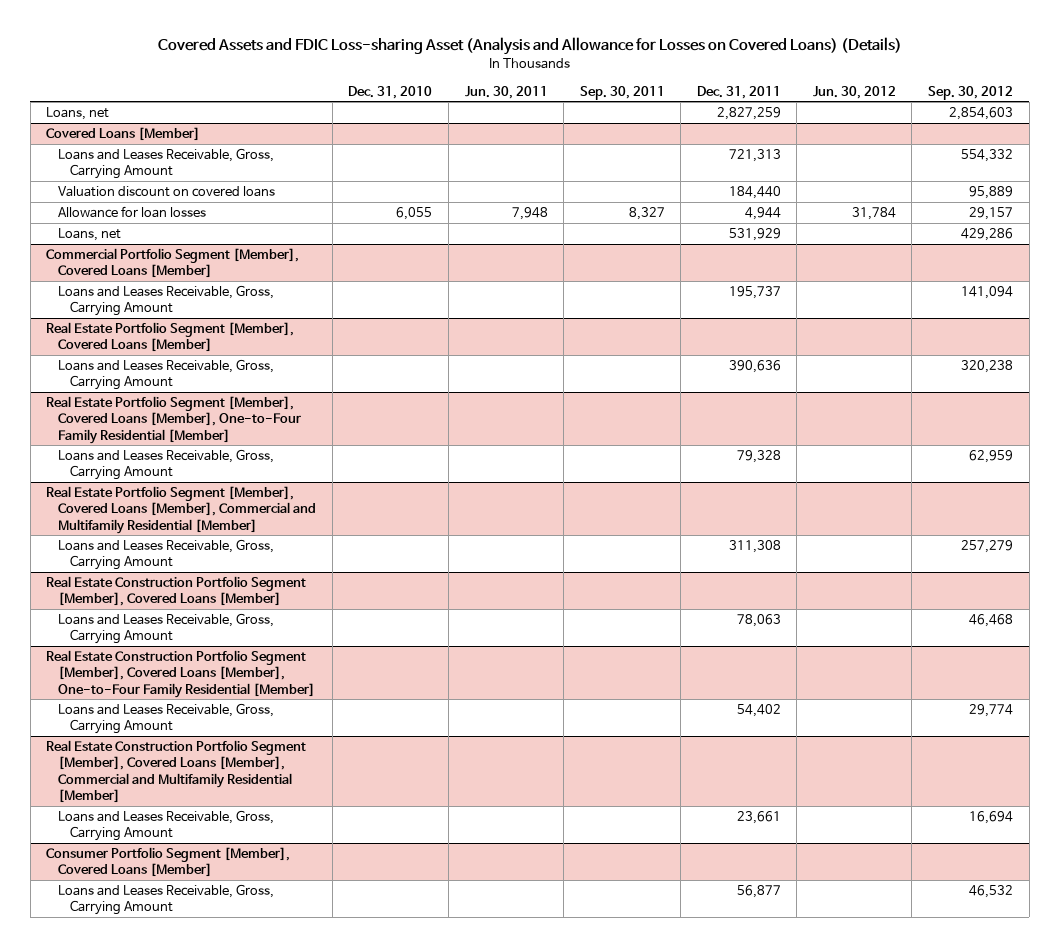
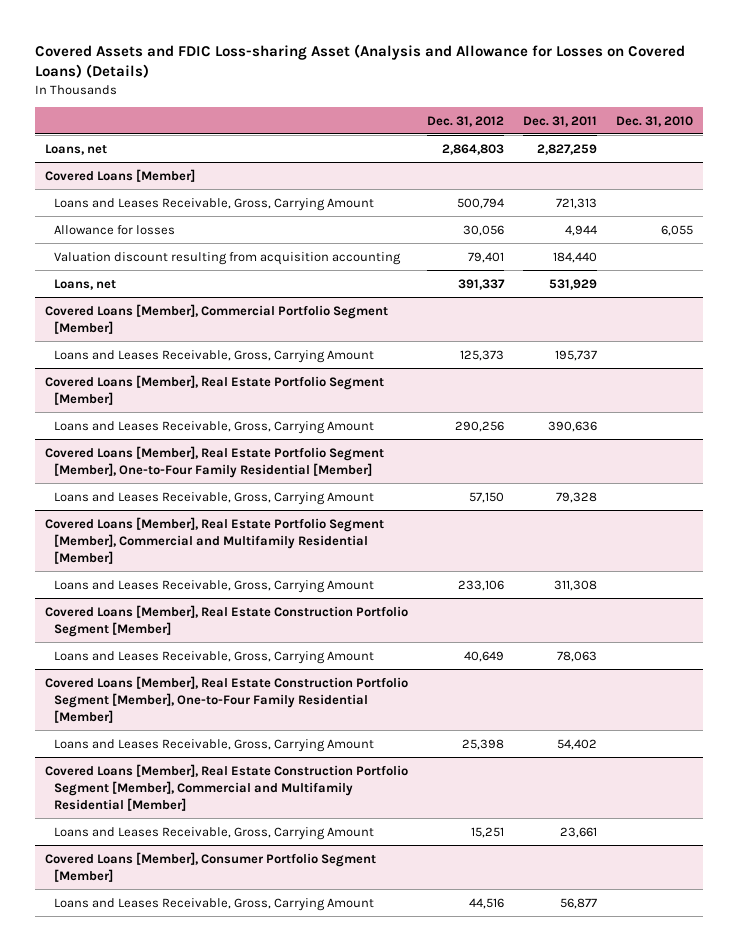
- | Dec. 31, 2010 | Jun. 30, 2011 | Sep. 30, 2011 | Dec. 31, 2011 | Jun. 30, 2012 | Sep. 30, 2012
+ | Dec. 31, 2012 | Dec. 31, 2011 | Dec. 31, 2010
@ Covered Loans [Member]
- Valuation discount on covered loans | | | | 184,440 | | 95,889
- Allowance for loan losses | 6,055 | 7,948 | 8,327 | 4,944 | 31,784 | 29,157
+ Allowance for losses | 30,056 | 4,944 | 6,055
+ Valuation discount resulting from acquisition accounting | 79,401 | 184,440 |
- Commercial Portfolio Segment [Member], Covered Loans [Member]
+ Covered Loans [Member], Commercial Portfolio Segment [Member]
- Real Estate Portfolio Segment [Member], Covered Loans [Member]
+ Covered Loans [Member], Real Estate Portfolio Segment [Member]
- Real Estate Portfolio Segment [Member], Covered Loans [Member], One-to-Four Family Residential [Member]
+ Covered Loans [Member], Real Estate Portfolio Segment [Member], One-to-Four Family Residential [Member]
- Real Estate Portfolio Segment [Member], Covered Loans [Member], Commercial and Multifamily Residential [Member]
+ Covered Loans [Member], Real Estate Portfolio Segment [Member], Commercial and Multifamily Residential [Member]
- Real Estate Construction Portfolio Segment [Member], Covered Loans [Member]
+ Covered Loans [Member], Real Estate Construction Portfolio Segment [Member]
- Real Estate Construction Portfolio Segment [Member], Covered Loans [Member], One-to-Four Family Residential [Member]
+ Covered Loans [Member], Real Estate Construction Portfolio Segment [Member], One-to-Four Family Residential [Member]
- Real Estate Construction Portfolio Segment [Member], Covered Loans [Member], Commercial and Multifamily Residential [Member]
+ Covered Loans [Member], Real Estate Construction Portfolio Segment [Member], Commercial and Multifamily Residential [Member]
- Consumer Portfolio Segment [Member], Covered Loans [Member]
+ Covered Loans [Member], Consumer Portfolio Segment [Member]

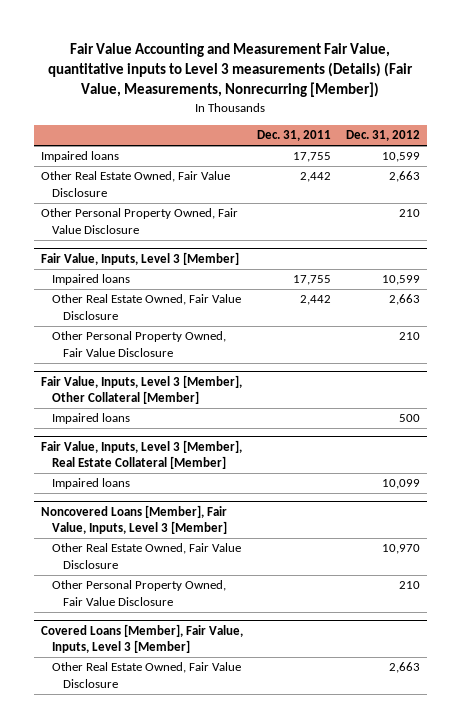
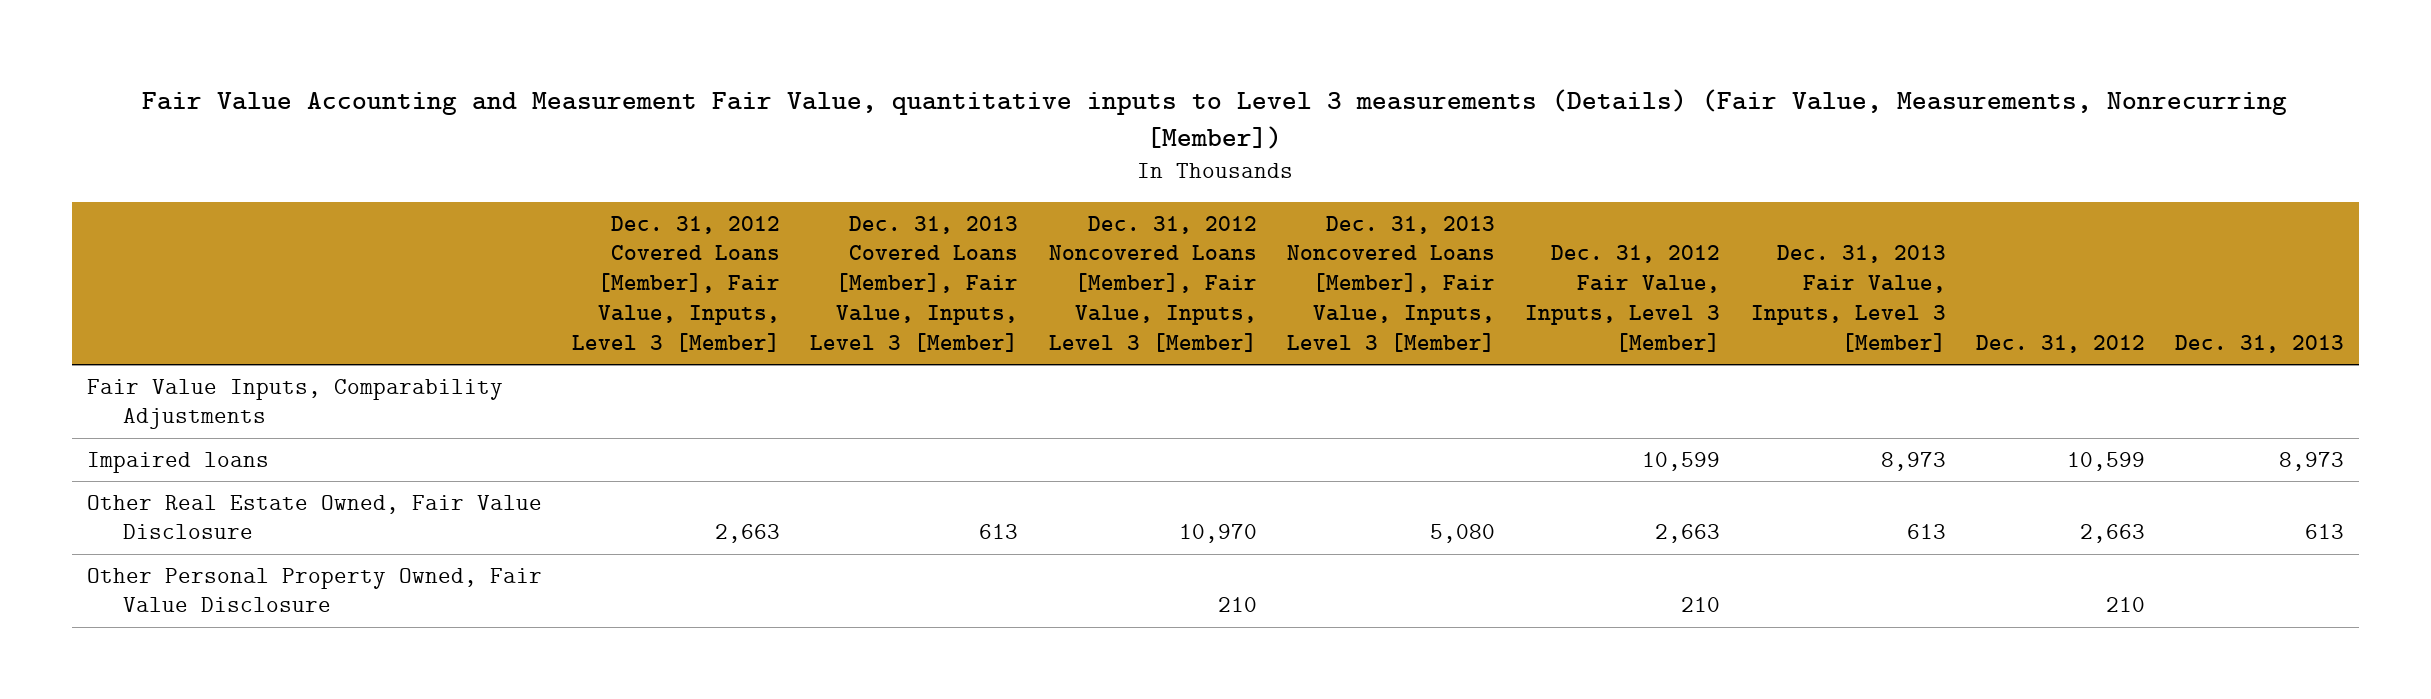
- | Dec. 31, 2011 | Dec. 31, 2012
+ | Dec. 31, 2012 Covered Loans [Member], Fair Value, Inputs, Level 3 [Member] | Dec. 31, 2013 Covered Loans [Member], Fair Value, Inputs, Level 3 [Member] | Dec. 31, 2012 Noncovered Loans [Member], Fair Value, Inputs, Level 3 [Member] | Dec. 31, 2013 Noncovered Loans [Member], Fair Value, Inputs, Level 3 [Member] | Dec. 31, 2012 Fair Value, Inputs, Level 3 [Member] | Dec. 31, 2013 Fair Value, Inputs, Level 3 [Member] | Dec. 31, 2012 | Dec. 31, 2013
- Impaired loans | 17,755 | 10,599
- Other Real Estate Owned, Fair Value Disclosure | 2,442 | 2,663
- Other Personal Property Owned, Fair Value Disclosure | | 210
- Fair Value, Inputs, Level 3 [Member]
+ Fair Value Inputs, Comparability Adjustments
- Fair Value, Inputs, Level 3 [Member], Other Collateral [Member]
- Impaired loans | | 500
- Fair Value, Inputs, Level 3 [Member], Real Estate Collateral [Member]
- Impaired loans | | 10,099
- Noncovered Loans [Member], Fair Value, Inputs, Level 3 [Member]
- Other Real Estate Owned, Fair Value Disclosure | | 10,970
- Other Personal Property Owned, Fair Value Disclosure | | 210
- Covered Loans [Member], Fair Value, Inputs, Level 3 [Member]
- Other Real Estate Owned, Fair Value Disclosure | | 2,663

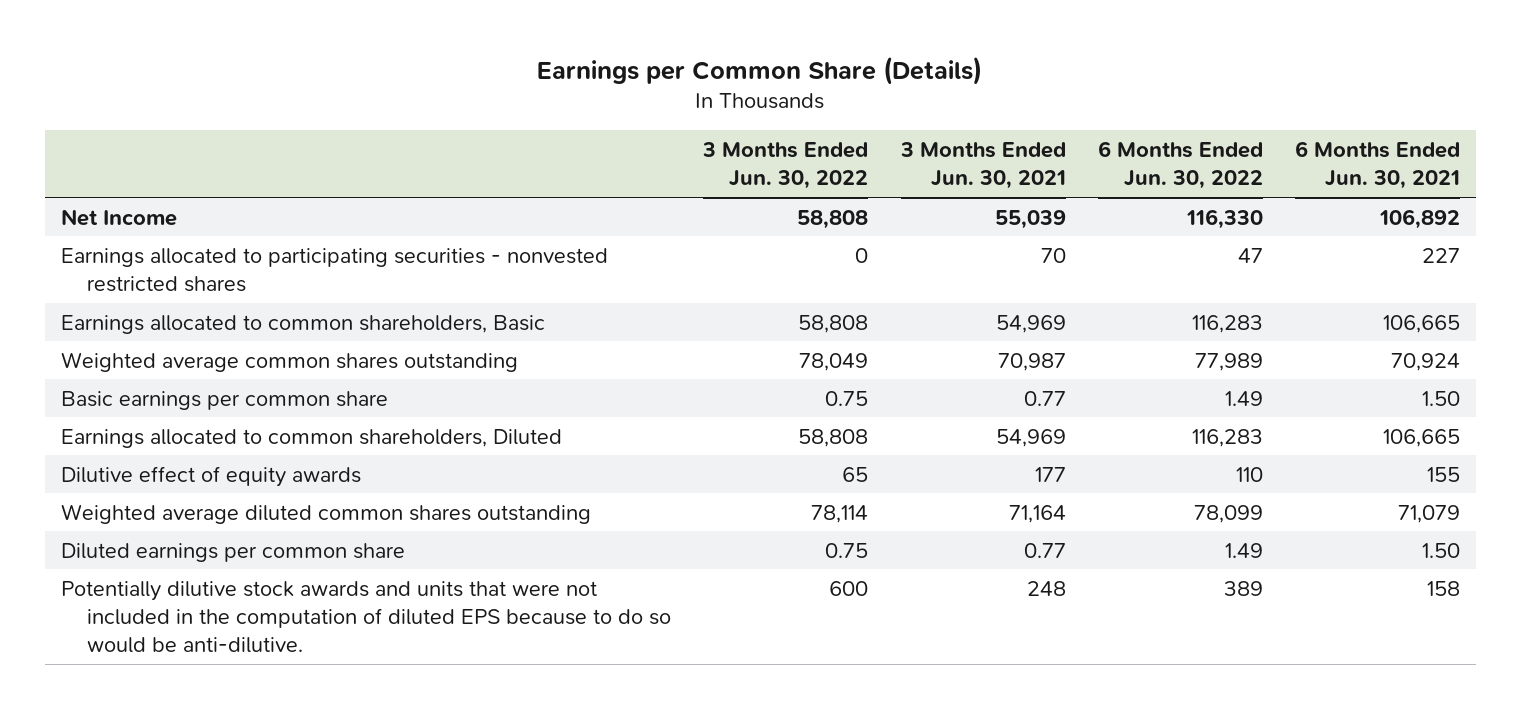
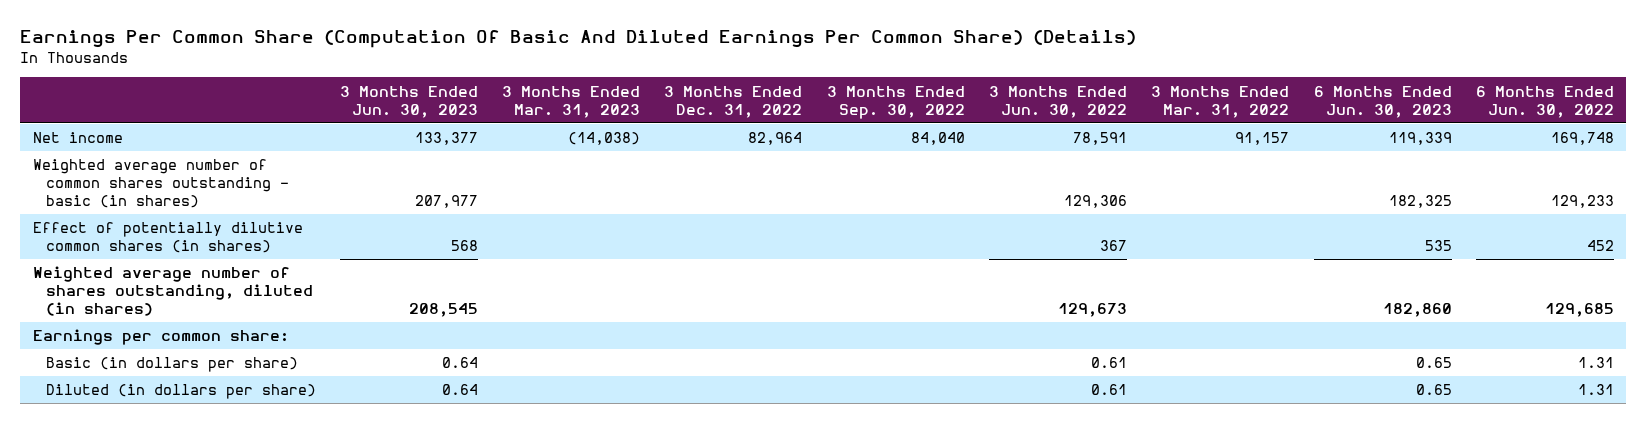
- Earnings per Common Share (Details)
+ Earnings Per Common Share (Computation Of Basic And Diluted Earnings Per Common Share) (Details)
- | 3 Months Ended Jun. 30, 2022 | 3 Months Ended Jun. 30, 2021 | 6 Months Ended Jun. 30, 2022 | 6 Months Ended Jun. 30, 2021
+ | 3 Months Ended Jun. 30, 2023 | 3 Months Ended Mar. 31, 2023 | 3 Months Ended Dec. 31, 2022 | 3 Months Ended Sep. 30, 2022 | 3 Months Ended Jun. 30, 2022 | 3 Months Ended Mar. 31, 2022 | 6 Months Ended Jun. 30, 2023 | 6 Months Ended Jun. 30, 2022
- Net Income | 58,808 | 55,039 | 116,330 | 106,892
- Earnings allocated to participating securities - nonvested restricted shares | 0 | 70 | 47 | 227
- Earnings allocated to common shareholders, Basic | 58,808 | 54,969 | 116,283 | 106,665
- Weighted average common shares outstanding | 78,049 | 70,987 | 77,989 | 70,924
- Basic earnings per common share | 0.75 | 0.77 | 1.49 | 1.50
- Earnings allocated to common shareholders, Diluted | 58,808 | 54,969 | 116,283 | 106,665
- Dilutive effect of equity awards | 65 | 177 | 110 | 155
- Weighted average diluted common shares outstanding | 78,114 | 71,164 | 78,099 | 71,079
- Diluted earnings per common share | 0.75 | 0.77 | 1.49 | 1.50
- Potentially dilutive stock awards and units that were not included in the computation of diluted EPS because to do so would be anti-dilutive. | 600 | 248 | 389 | 158
+ Net income | 133,377 | (14,038) | 82,964 | 84,040 | 78,591 | 91,157 | 119,339 | 169,748
+ Weighted average number of common shares outstanding - basic (in shares) | 207,977 | | | | 129,306 | | 182,325 | 129,233
+ Effect of potentially dilutive common shares (in shares) | 568 | | | | 367 | | 535 | 452
+ Weighted average number of shares outstanding, diluted (in shares) | 208,545 | | | | 129,673 | | 182,860 | 129,685
+ Earnings per common share:
+ Basic (in dollars per share) | 0.64 | | | | 0.61 | | 0.65 | 1.31
+ Diluted (in dollars per share) | 0.64 | | | | 0.61 | | 0.65 | 1.31

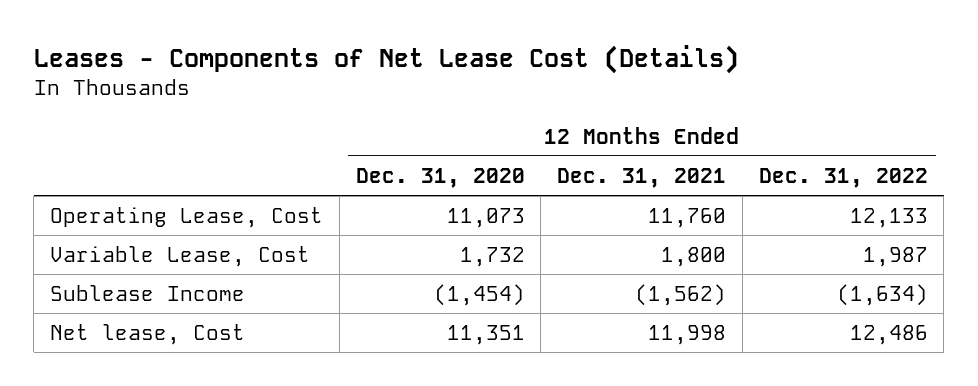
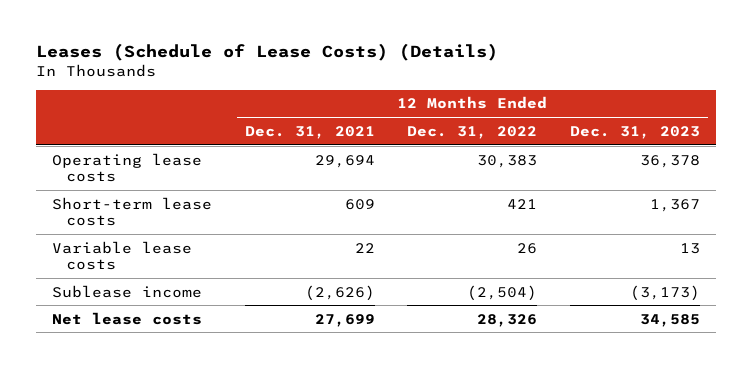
- Leases - Components of Net Lease Cost (Details)
+ Leases (Schedule of Lease Costs) (Details)
- | 12 Months Ended Dec. 31, 2020 | 12 Months Ended Dec. 31, 2021 | 12 Months Ended Dec. 31, 2022
+ | 12 Months Ended Dec. 31, 2021 | 12 Months Ended Dec. 31, 2022 | 12 Months Ended Dec. 31, 2023
- Operating Lease, Cost | 11,073 | 11,760 | 12,133
- Variable Lease, Cost | 1,732 | 1,800 | 1,987
- Sublease Income | (1,454) | (1,562) | (1,634)
- Net lease, Cost | 11,351 | 11,998 | 12,486
+ Operating lease costs | 29,694 | 30,383 | 36,378
+ Short-term lease costs | 609 | 421 | 1,367
+ Variable lease costs | 22 | 26 | 13
+ Sublease income | (2,626) | (2,504) | (3,173)
+ Net lease costs | 27,699 | 28,326 | 34,585

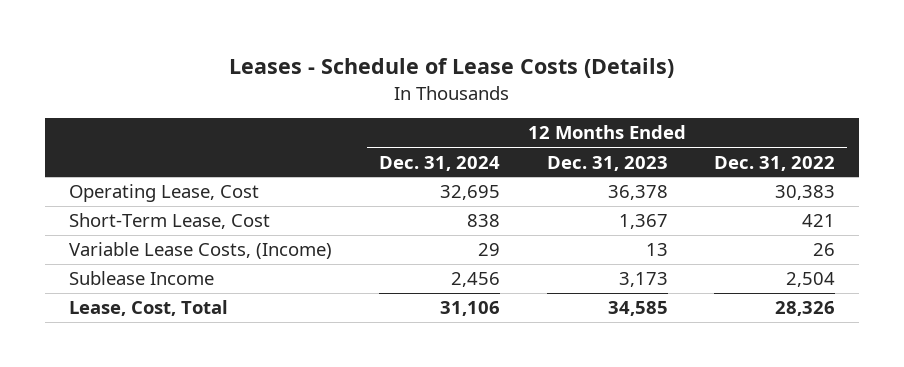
- Leases (Schedule of Lease Costs) (Details)
+ Leases - Schedule of Lease Costs (Details)
- | 12 Months Ended Dec. 31, 2021 | 12 Months Ended Dec. 31, 2022 | 12 Months Ended Dec. 31, 2023
+ | 12 Months Ended Dec. 31, 2024 | 12 Months Ended Dec. 31, 2023 | 12 Months Ended Dec. 31, 2022
- Operating lease costs | 29,694 | 30,383 | 36,378
- Short-term lease costs | 609 | 421 | 1,367
- Variable lease costs | 22 | 26 | 13
- Sublease income | (2,626) | (2,504) | (3,173)
- Net lease costs | 27,699 | 28,326 | 34,585
+ Operating Lease, Cost | 32,695 | 36,378 | 30,383
+ Short-Term Lease, Cost | 838 | 1,367 | 421
+ Variable Lease Costs, (Income) | 29 | 13 | 26
+ Sublease Income | 2,456 | 3,173 | 2,504
+ Lease, Cost, Total | 31,106 | 34,585 | 28,326

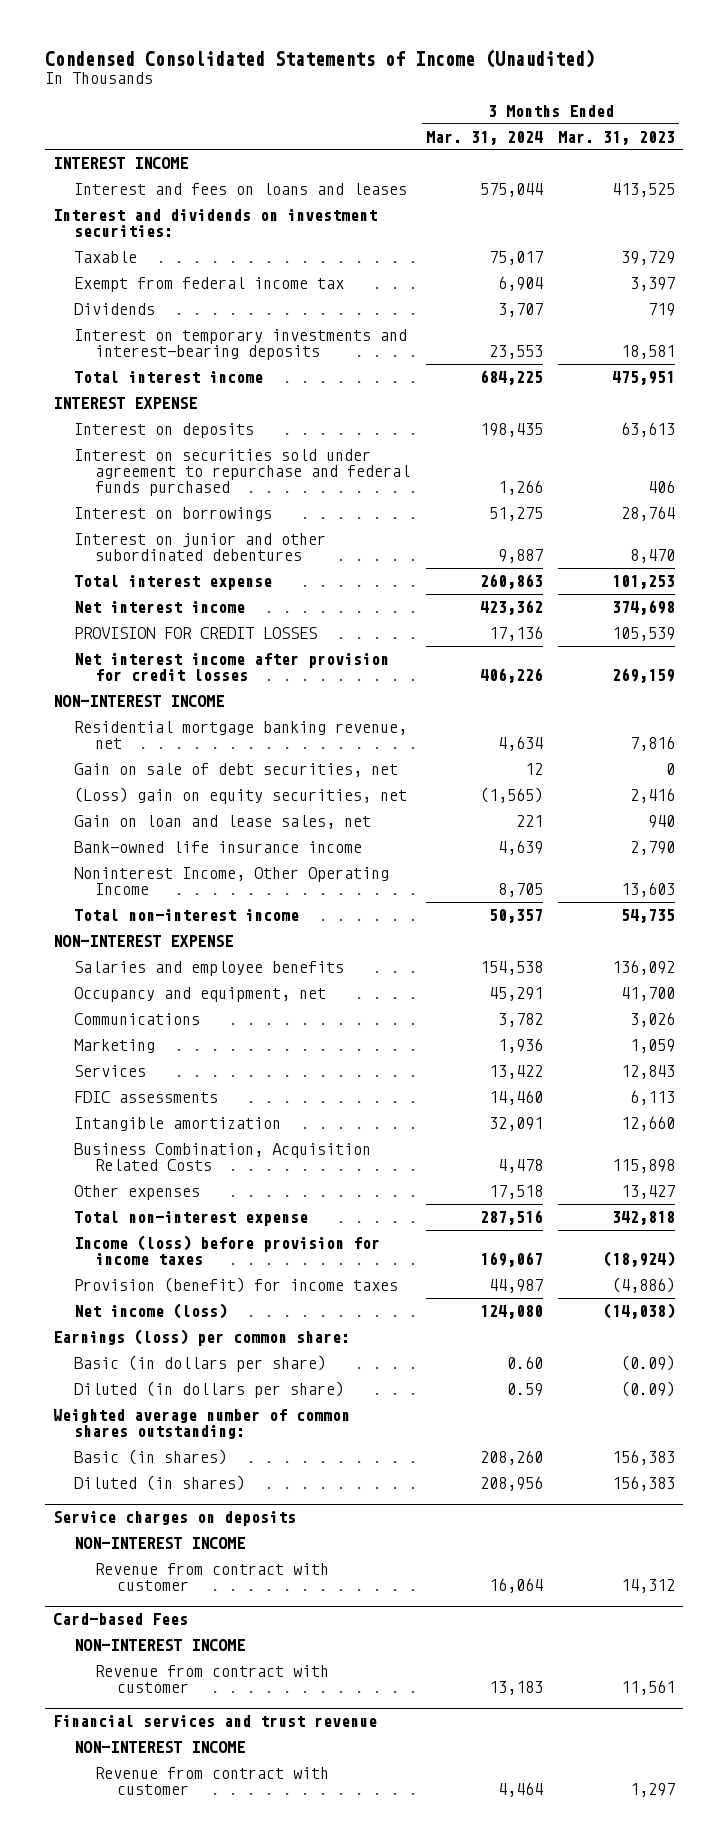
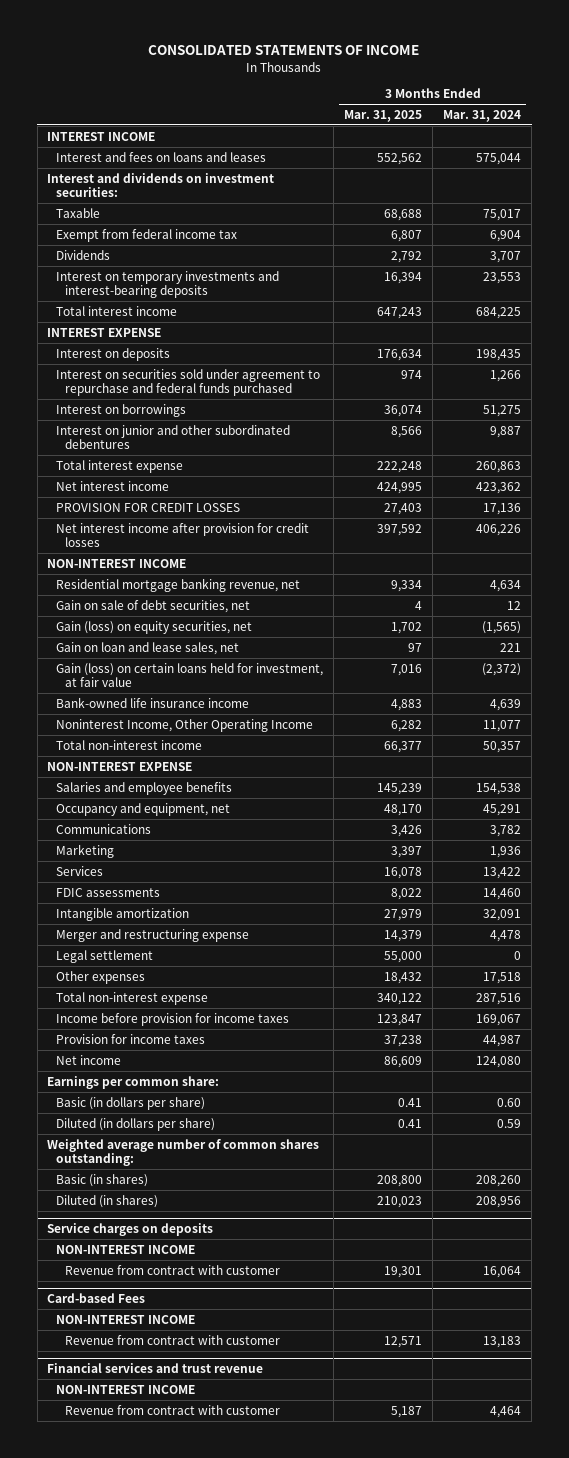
- Condensed Consolidated Statements of Income (Unaudited)
+ CONSOLIDATED STATEMENTS OF INCOME
- | 3 Months Ended Mar. 31, 2024 | 3 Months Ended Mar. 31, 2023
+ | 3 Months Ended Mar. 31, 2025 | 3 Months Ended Mar. 31, 2024
- (Loss) gain on equity securities, net | (1,565) | 2,416
+ Gain (loss) on equity securities, net | 1,702 | (1,565)
+ Gain (loss) on certain loans held for investment, at fair value | 7,016 | (2,372)
- Noninterest Income, Other Operating Income | 8,705 | 13,603
+ Noninterest Income, Other Operating Income | 6,282 | 11,077
- Business Combination, Acquisition Related Costs | 4,478 | 115,898
+ Merger and restructuring expense | 14,379 | 4,478
+ Legal settlement | 55,000 | 0
- Income (loss) before provision for income taxes | 169,067 | (18,924)
- Provision (benefit) for income taxes | 44,987 | (4,886)
- Net income (loss) | 124,080 | (14,038)
- Earnings (loss) per common share:
+ Income before provision for income taxes | 123,847 | 169,067
+ Provision for income taxes | 37,238 | 44,987
+ Net income | 86,609 | 124,080
+ Earnings per common share:

